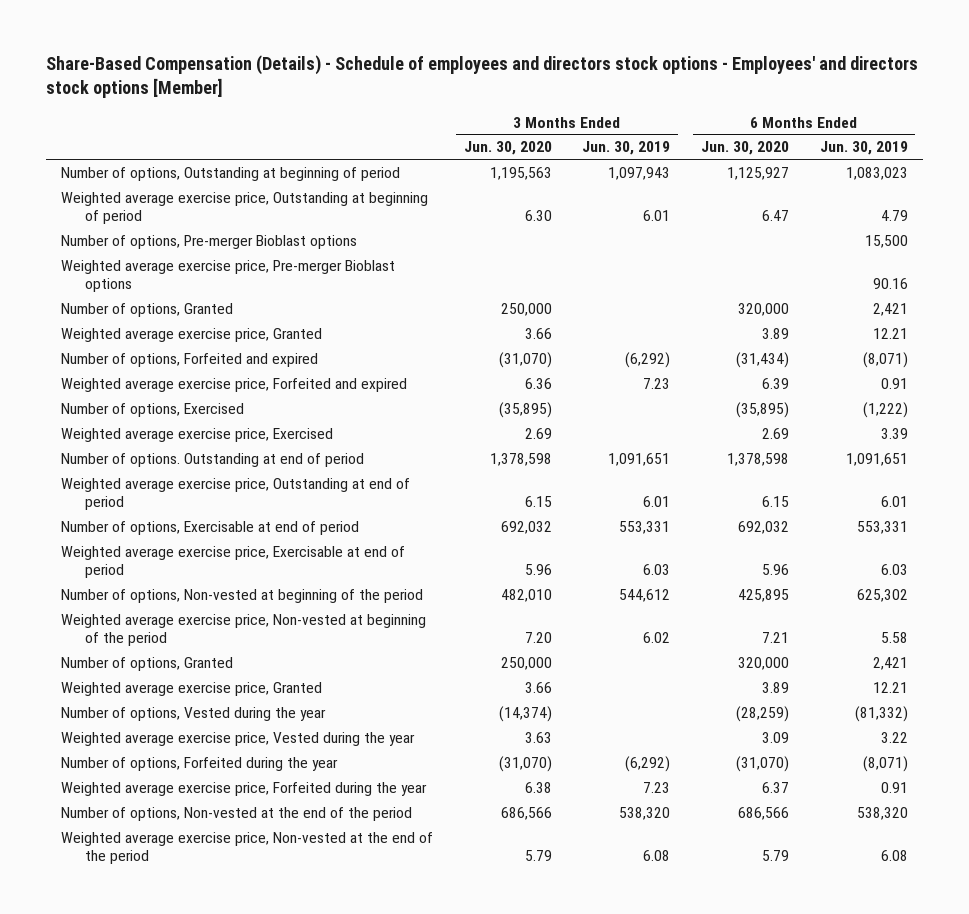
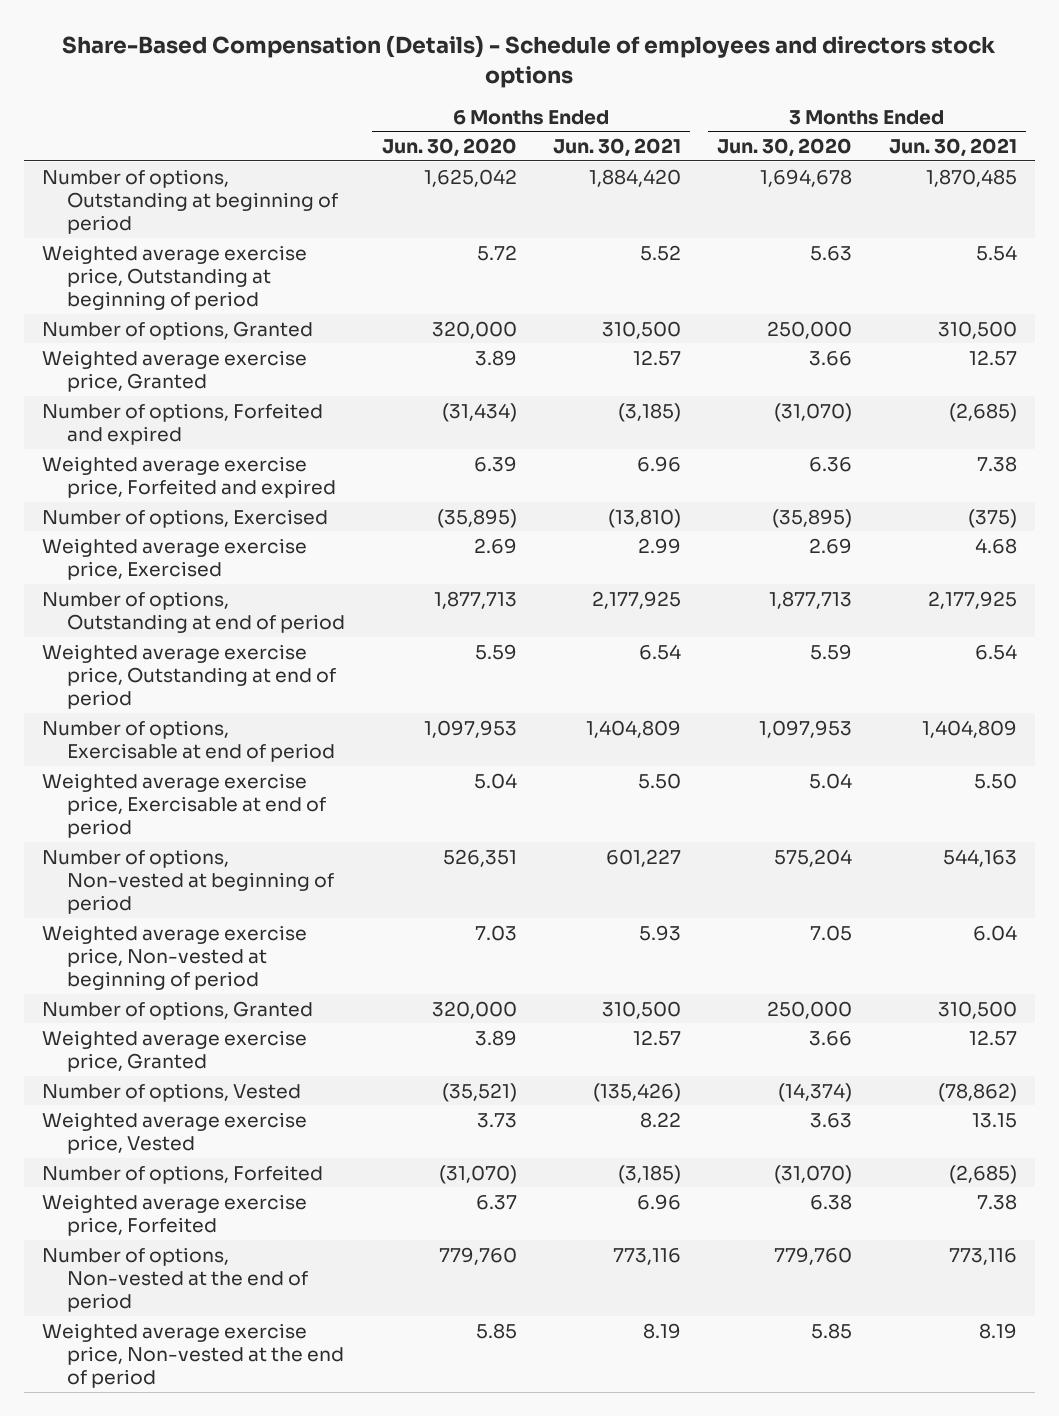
- Share-Based Compensation (Details) - Schedule of employees and directors stock options - Employees' and directors stock options [Member]
+ Share-Based Compensation (Details) - Schedule of employees and directors stock options
- | 3 Months Ended Jun. 30, 2020 | 3 Months Ended Jun. 30, 2019 | 6 Months Ended Jun. 30, 2020 | 6 Months Ended Jun. 30, 2019
+ | 6 Months Ended Jun. 30, 2020 | 6 Months Ended Jun. 30, 2021 | 3 Months Ended Jun. 30, 2020 | 3 Months Ended Jun. 30, 2021
- Number of options, Outstanding at beginning of period | 1,195,563 | 1,097,943 | 1,125,927 | 1,083,023
- Weighted average exercise price, Outstanding at beginning of period | 6.30 | 6.01 | 6.47 | 4.79
- Number of options, Pre-merger Bioblast options | | | | 15,500
- Weighted average exercise price, Pre-merger Bioblast options | | | | 90.16
+ Number of options, Outstanding at beginning of period | 1,625,042 | 1,884,420 | 1,694,678 | 1,870,485
+ Weighted average exercise price, Outstanding at beginning of period | 5.72 | 5.52 | 5.63 | 5.54
- Number of options. Outstanding at end of period | 1,378,598 | 1,091,651 | 1,378,598 | 1,091,651
- Weighted average exercise price, Outstanding at end of period | 6.15 | 6.01 | 6.15 | 6.01
- Number of options, Exercisable at end of period | 692,032 | 553,331 | 692,032 | 553,331
- Weighted average exercise price, Exercisable at end of period | 5.96 | 6.03 | 5.96 | 6.03
- Number of options, Non-vested at beginning of the period | 482,010 | 544,612 | 425,895 | 625,302
- Weighted average exercise price, Non-vested at beginning of the period | 7.20 | 6.02 | 7.21 | 5.58
+ Number of options, Outstanding at end of period | 1,877,713 | 2,177,925 | 1,877,713 | 2,177,925
+ Weighted average exercise price, Outstanding at end of period | 5.59 | 6.54 | 5.59 | 6.54
+ Number of options, Exercisable at end of period | 1,097,953 | 1,404,809 | 1,097,953 | 1,404,809
+ Weighted average exercise price, Exercisable at end of period | 5.04 | 5.50 | 5.04 | 5.50
+ Number of options, Non-vested at beginning of period | 526,351 | 601,227 | 575,204 | 544,163
+ Weighted average exercise price, Non-vested at beginning of period | 7.03 | 5.93 | 7.05 | 6.04
- Number of options, Vested during the year | (14,374) | | (28,259) | (81,332)
- Weighted average exercise price, Vested during the year | 3.63 | | 3.09 | 3.22
- Number of options, Forfeited during the year | (31,070) | (6,292) | (31,070) | (8,071)
- Weighted average exercise price, Forfeited during the year | 6.38 | 7.23 | 6.37 | 0.91
- Number of options, Non-vested at the end of the period | 686,566 | 538,320 | 686,566 | 538,320
- Weighted average exercise price, Non-vested at the end of the period | 5.79 | 6.08 | 5.79 | 6.08
+ Number of options, Vested | (35,521) | (135,426) | (14,374) | (78,862)
+ Weighted average exercise price, Vested | 3.73 | 8.22 | 3.63 | 13.15
+ Number of options, Forfeited | (31,070) | (3,185) | (31,070) | (2,685)
+ Weighted average exercise price, Forfeited | 6.37 | 6.96 | 6.38 | 7.38
+ Number of options, Non-vested at the end of period | 779,760 | 773,116 | 779,760 | 773,116
+ Weighted average exercise price, Non-vested at the end of period | 5.85 | 8.19 | 5.85 | 8.19

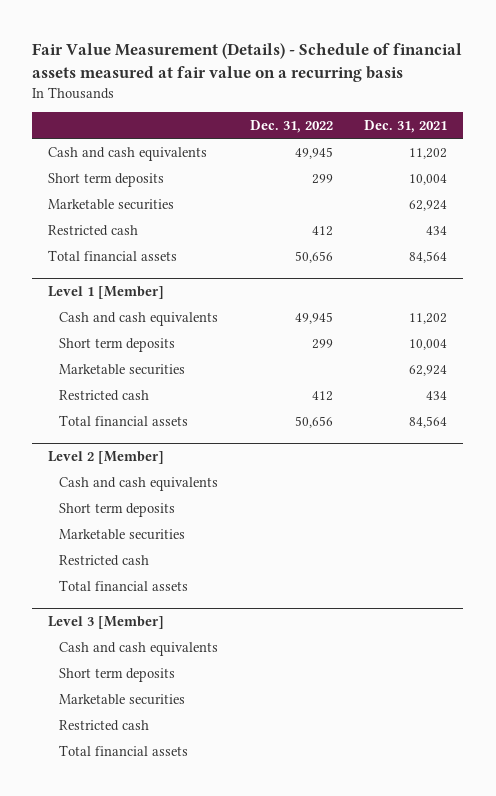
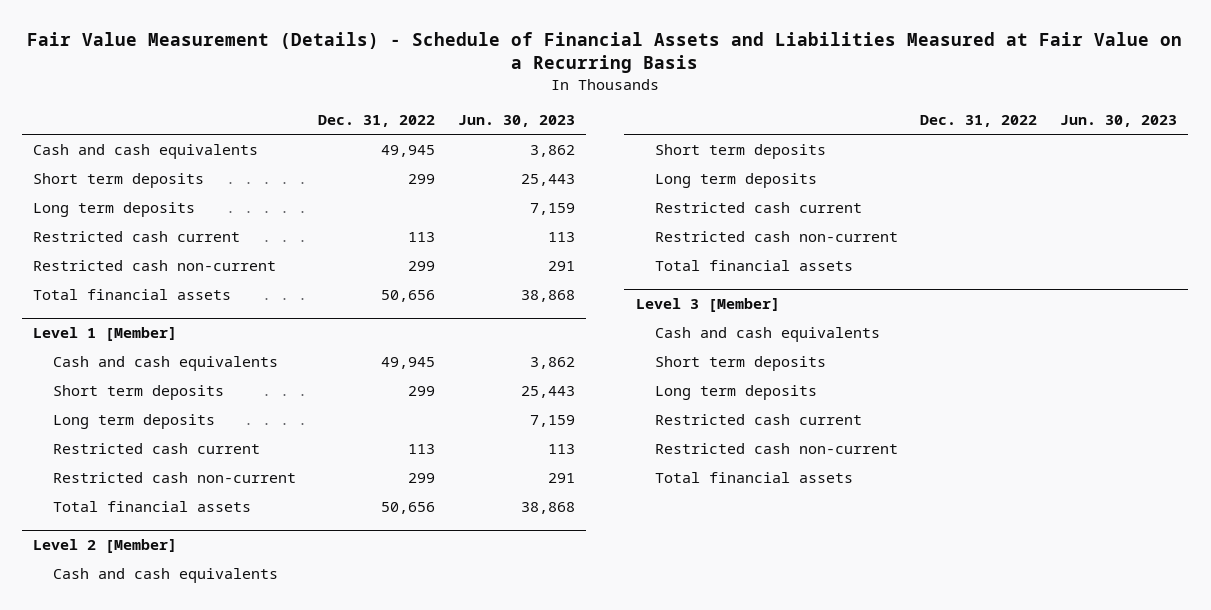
- Fair Value Measurement (Details) - Schedule of financial assets measured at fair value on a recurring basis
+ Fair Value Measurement (Details) - Schedule of Financial Assets and Liabilities Measured at Fair Value on a Recurring Basis
- | Dec. 31, 2022 | Dec. 31, 2021
+ | Dec. 31, 2022 | Jun. 30, 2023
- Marketable securities | | 62,924
- Restricted cash | 412 | 434
+ Long term deposits | | 7,159
+ Restricted cash current | 113 | 113
+ Restricted cash non-current | 299 | 291
@ Level 1 [Member]
- Marketable securities | | 62,924
- Restricted cash | 412 | 434
+ Long term deposits | | 7,159
+ Restricted cash current | 113 | 113
+ Restricted cash non-current | 299 | 291
@ Level 2 [Member]
- Marketable securities
- Restricted cash
+ Long term deposits
+ Restricted cash current
+ Restricted cash non-current
@ Level 3 [Member]
- Marketable securities
- Restricted cash
+ Long term deposits
+ Restricted cash current
+ Restricted cash non-current

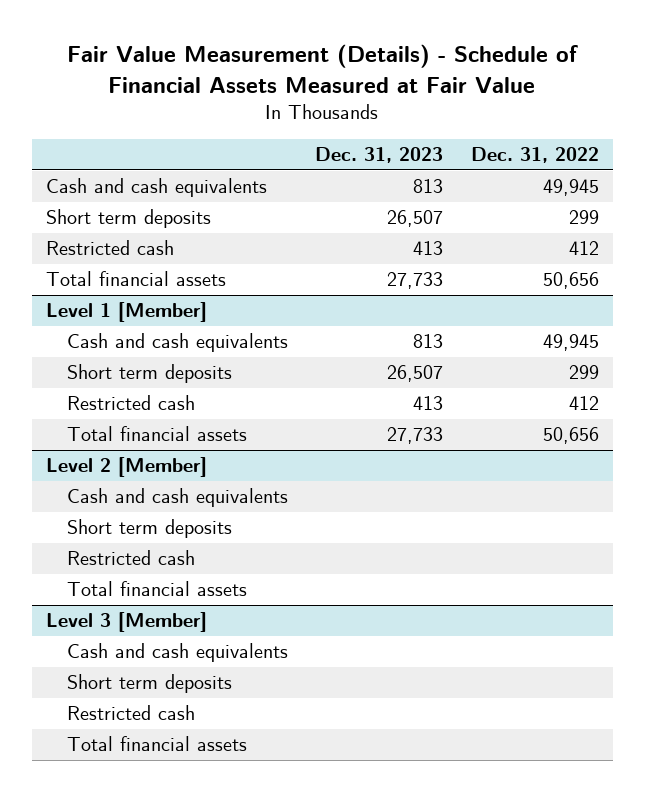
- Fair Value Measurement (Details) - Schedule of Financial Assets and Liabilities Measured at Fair Value on a Recurring Basis
+ Fair Value Measurement (Details) - Schedule of Financial Assets Measured at Fair Value
- | Dec. 31, 2022 | Jun. 30, 2023
+ | Dec. 31, 2023 | Dec. 31, 2022
- Long term deposits | | 7,159
- Restricted cash current | 113 | 113
- Restricted cash non-current | 299 | 291
+ Restricted cash | 413 | 412
@ Level 1 [Member]
- Long term deposits | | 7,159
- Restricted cash current | 113 | 113
- Restricted cash non-current | 299 | 291
+ Restricted cash | 413 | 412
@ Level 2 [Member]
- Long term deposits
- Restricted cash current
- Restricted cash non-current
+ Restricted cash
@ Level 3 [Member]
- Long term deposits
- Restricted cash current
- Restricted cash non-current
+ Restricted cash

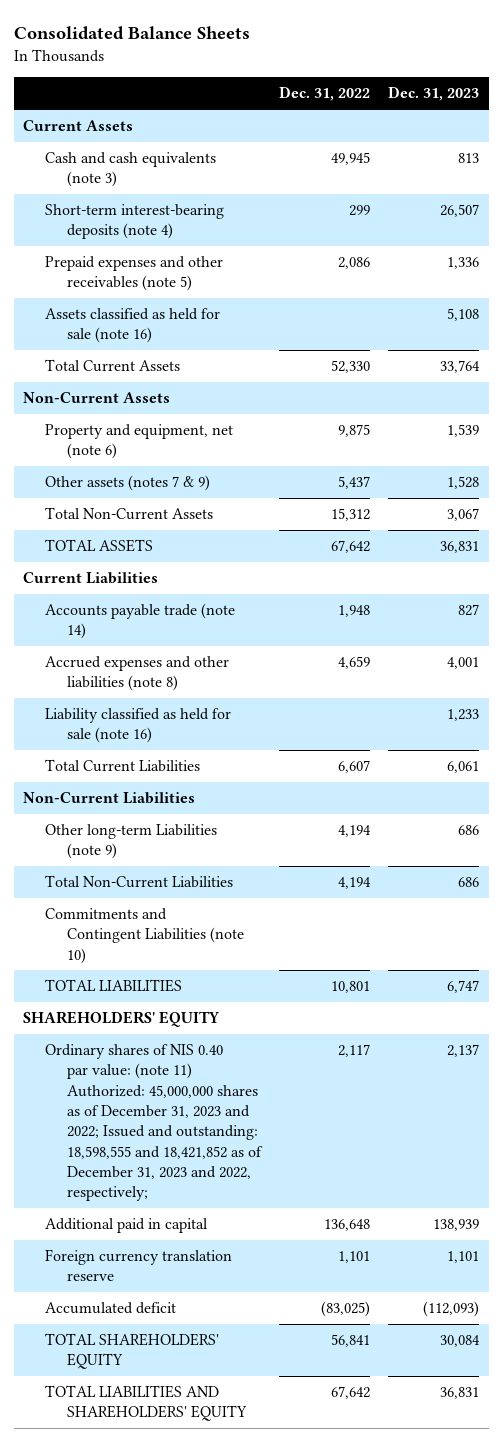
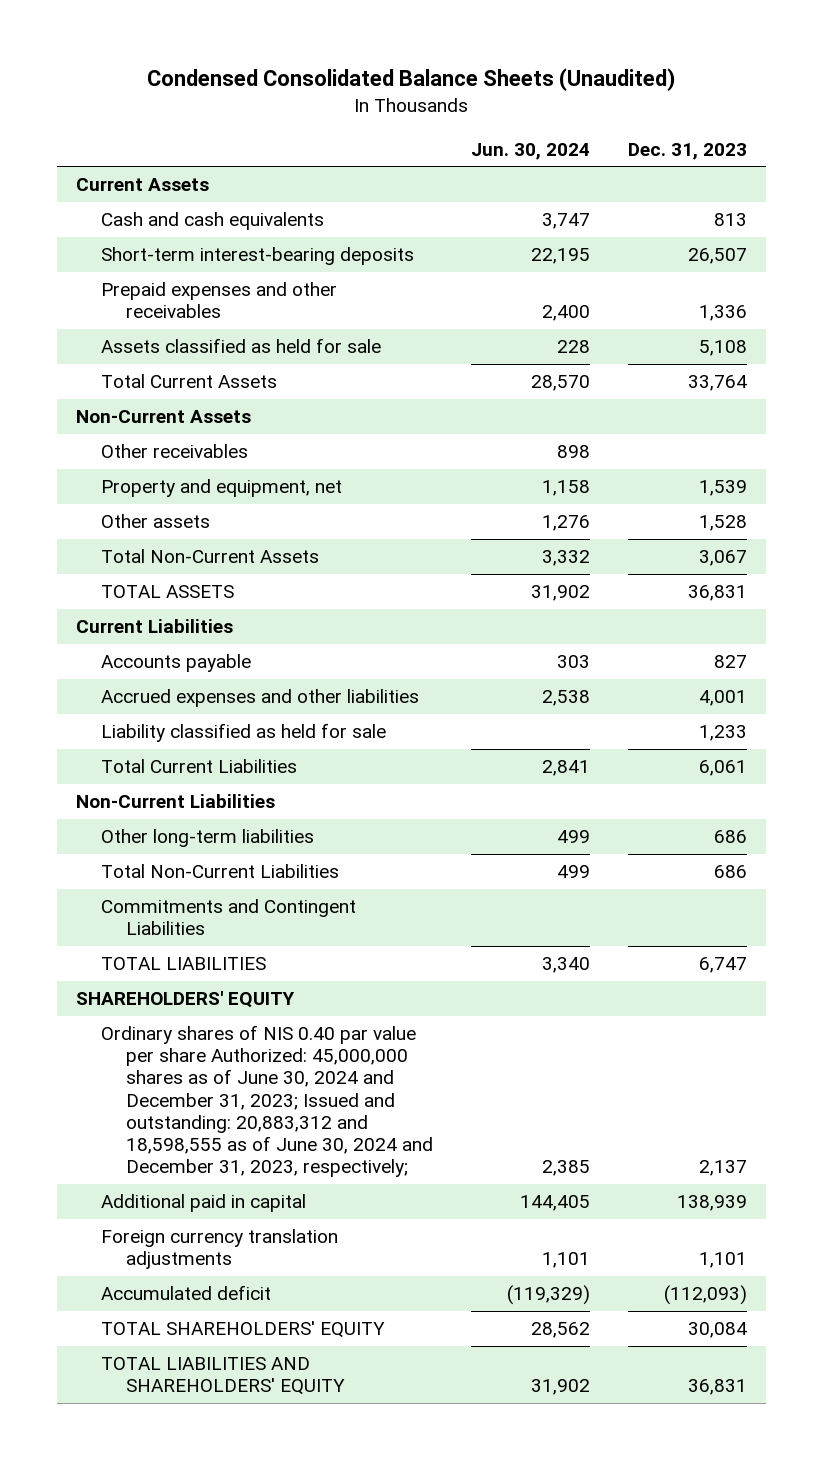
- Consolidated Balance Sheets
+ Condensed Consolidated Balance Sheets (Unaudited)
- | Dec. 31, 2022 | Dec. 31, 2023
+ | Jun. 30, 2024 | Dec. 31, 2023
- Cash and cash equivalents (note 3) | 49,945 | 813
- Short-term interest-bearing deposits (note 4) | 299 | 26,507
- Prepaid expenses and other receivables (note 5) | 2,086 | 1,336
- Assets classified as held for sale (note 16) | | 5,108
+ Cash and cash equivalents | 3,747 | 813
+ Short-term interest-bearing deposits | 22,195 | 26,507
+ Prepaid expenses and other receivables | 2,400 | 1,336
+ Assets classified as held for sale | 228 | 5,108
- Property and equipment, net (note 6) | 9,875 | 1,539
- Other assets (notes 7 & 9) | 5,437 | 1,528
+ Other receivables | 898 |
+ Property and equipment, net | 1,158 | 1,539
+ Other assets | 1,276 | 1,528
- Accounts payable trade (note 14) | 1,948 | 827
- Accrued expenses and other liabilities (note 8) | 4,659 | 4,001
- Liability classified as held for sale (note 16) | | 1,233
+ Accounts payable | 303 | 827
+ Accrued expenses and other liabilities | 2,538 | 4,001
+ Liability classified as held for sale | | 1,233
- Other long-term Liabilities (note 9) | 4,194 | 686
+ Other long-term liabilities | 499 | 686
- Commitments and Contingent Liabilities (note 10)
+ Commitments and Contingent Liabilities
- Ordinary shares of NIS 0.40 par value: (note 11) Authorized: 45,000,000 shares as of December 31, 2023 and 2022; Issued and outstanding: 18,598,555 and 18,421,852 as of December 31, 2023 and 2022, respectively; | 2,117 | 2,137
+ Ordinary shares of NIS 0.40 par value per share Authorized: 45,000,000 shares as of June 30, 2024 and December 31, 2023; Issued and outstanding: 20,883,312 and 18,598,555 as of June 30, 2024 and December 31, 2023, respectively; | 2,385 | 2,137
- Foreign currency translation reserve | 1,101 | 1,101
+ Foreign currency translation adjustments | 1,101 | 1,101

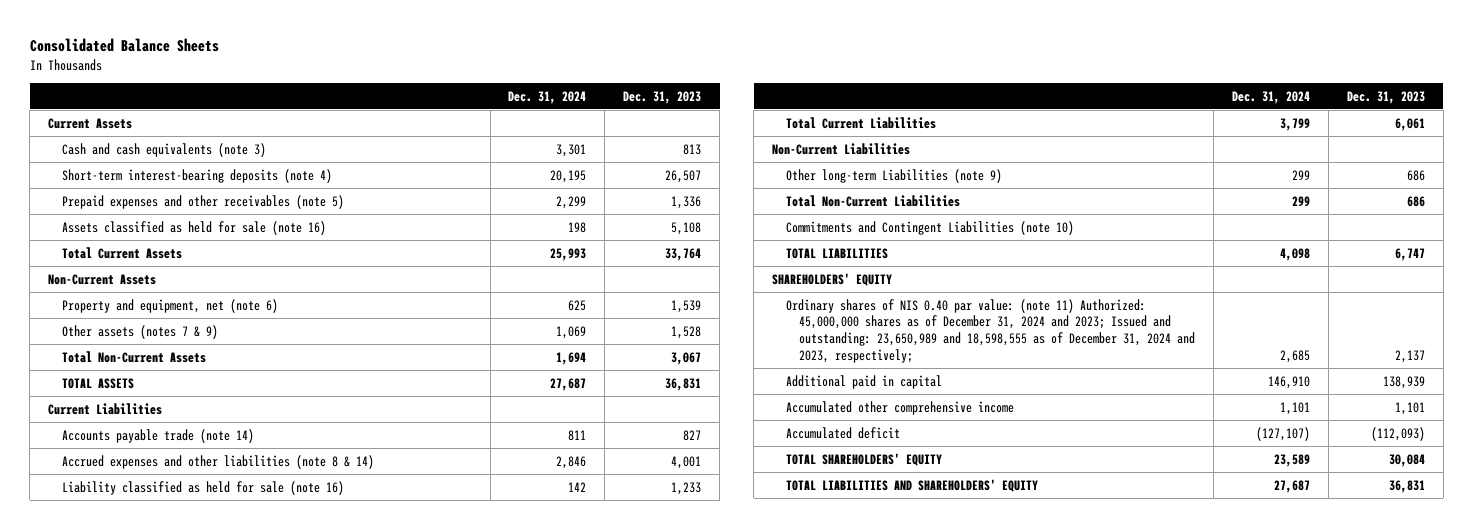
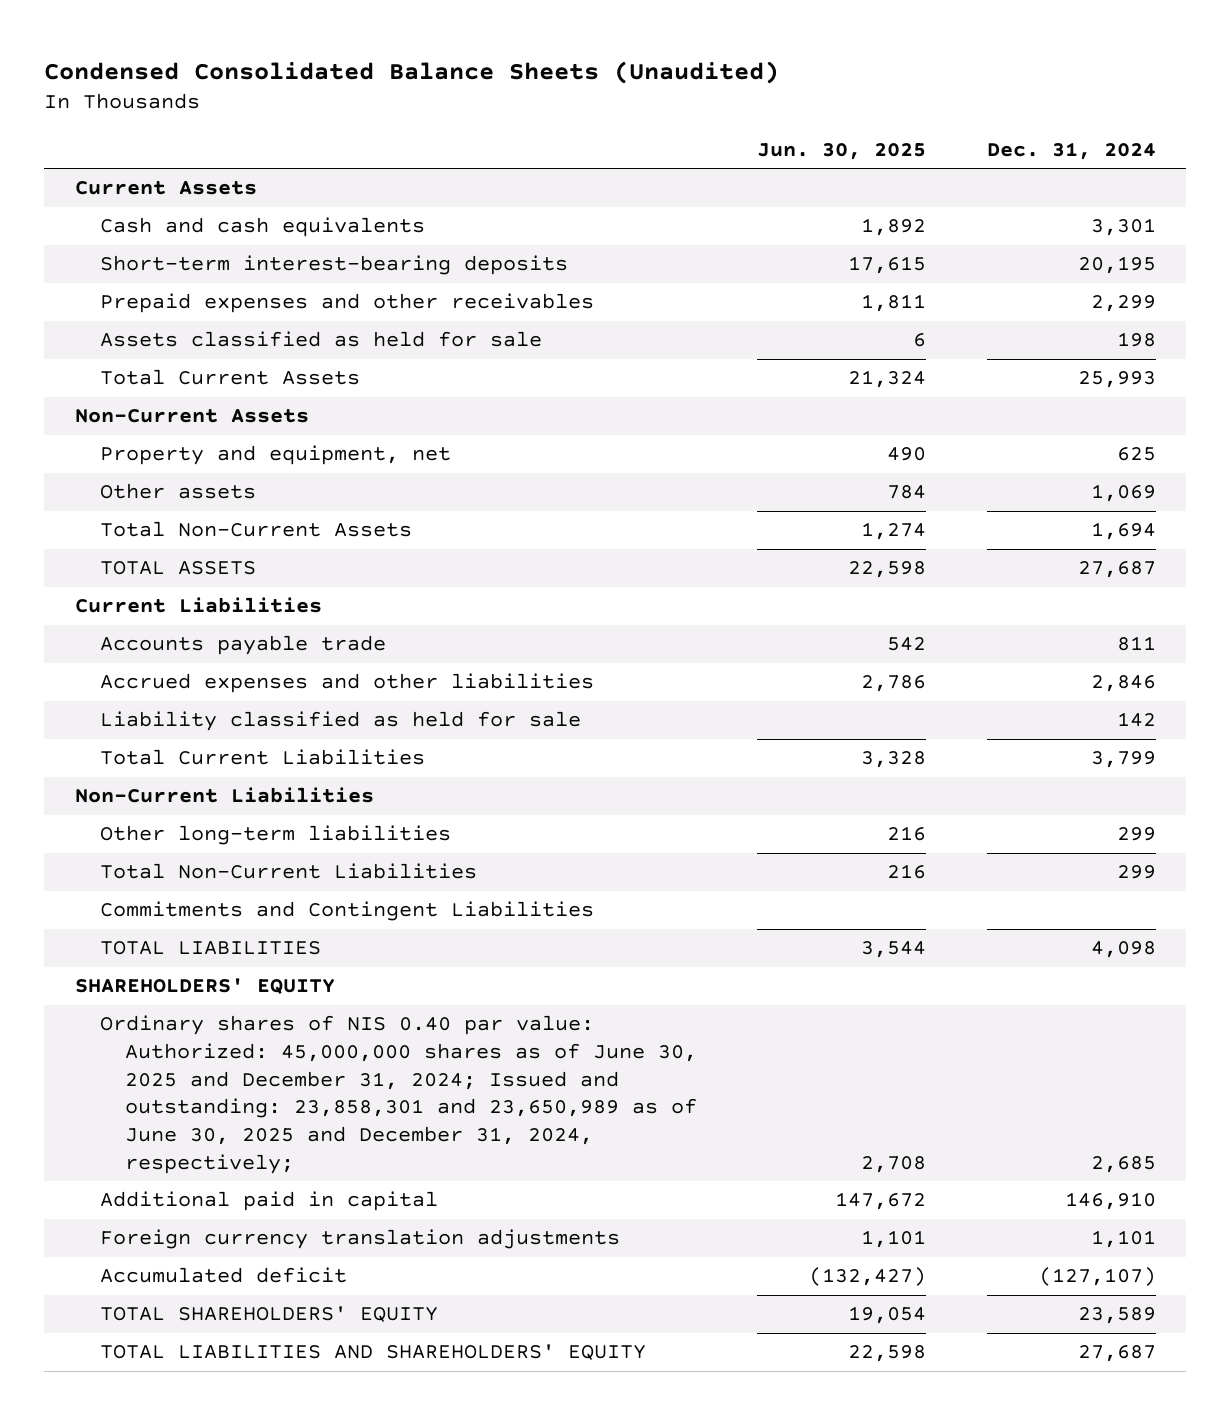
- Consolidated Balance Sheets
+ Condensed Consolidated Balance Sheets (Unaudited)
- | Dec. 31, 2024 | Dec. 31, 2023
+ | Jun. 30, 2025 | Dec. 31, 2024
- Cash and cash equivalents (note 3) | 3,301 | 813
- Short-term interest-bearing deposits (note 4) | 20,195 | 26,507
- Prepaid expenses and other receivables (note 5) | 2,299 | 1,336
- Assets classified as held for sale (note 16) | 198 | 5,108
+ Cash and cash equivalents | 1,892 | 3,301
+ Short-term interest-bearing deposits | 17,615 | 20,195
+ Prepaid expenses and other receivables | 1,811 | 2,299
+ Assets classified as held for sale | 6 | 198
- Property and equipment, net (note 6) | 625 | 1,539
- Other assets (notes 7 & 9) | 1,069 | 1,528
+ Property and equipment, net | 490 | 625
+ Other assets | 784 | 1,069
- Accounts payable trade (note 14) | 811 | 827
- Accrued expenses and other liabilities (note 8 & 14) | 2,846 | 4,001
- Liability classified as held for sale (note 16) | 142 | 1,233
+ Accounts payable trade | 542 | 811
+ Accrued expenses and other liabilities | 2,786 | 2,846
+ Liability classified as held for sale | | 142
- Other long-term Liabilities (note 9) | 299 | 686
+ Other long-term liabilities | 216 | 299
- Commitments and Contingent Liabilities (note 10)
+ Commitments and Contingent Liabilities
- Ordinary shares of NIS 0.40 par value: (note 11) Authorized: 45,000,000 shares as of December 31, 2024 and 2023; Issued and outstanding: 23,650,989 and 18,598,555 as of December 31, 2024 and 2023, respectively; | 2,685 | 2,137
+ Ordinary shares of NIS 0.40 par value: Authorized: 45,000,000 shares as of June 30, 2025 and December 31, 2024; Issued and outstanding: 23,858,301 and 23,650,989 as of June 30, 2025 and December 31, 2024, respectively; | 2,708 | 2,685
- Accumulated other comprehensive income | 1,101 | 1,101
+ Foreign currency translation adjustments | 1,101 | 1,101

